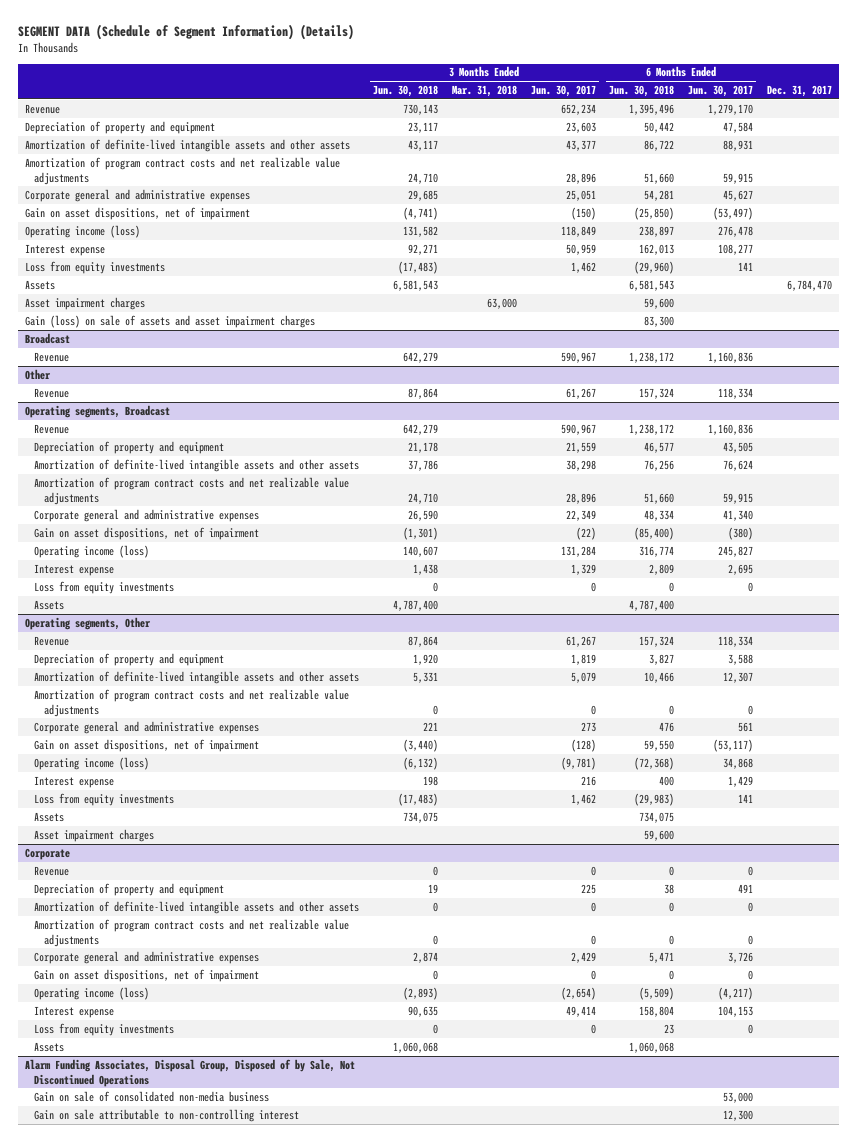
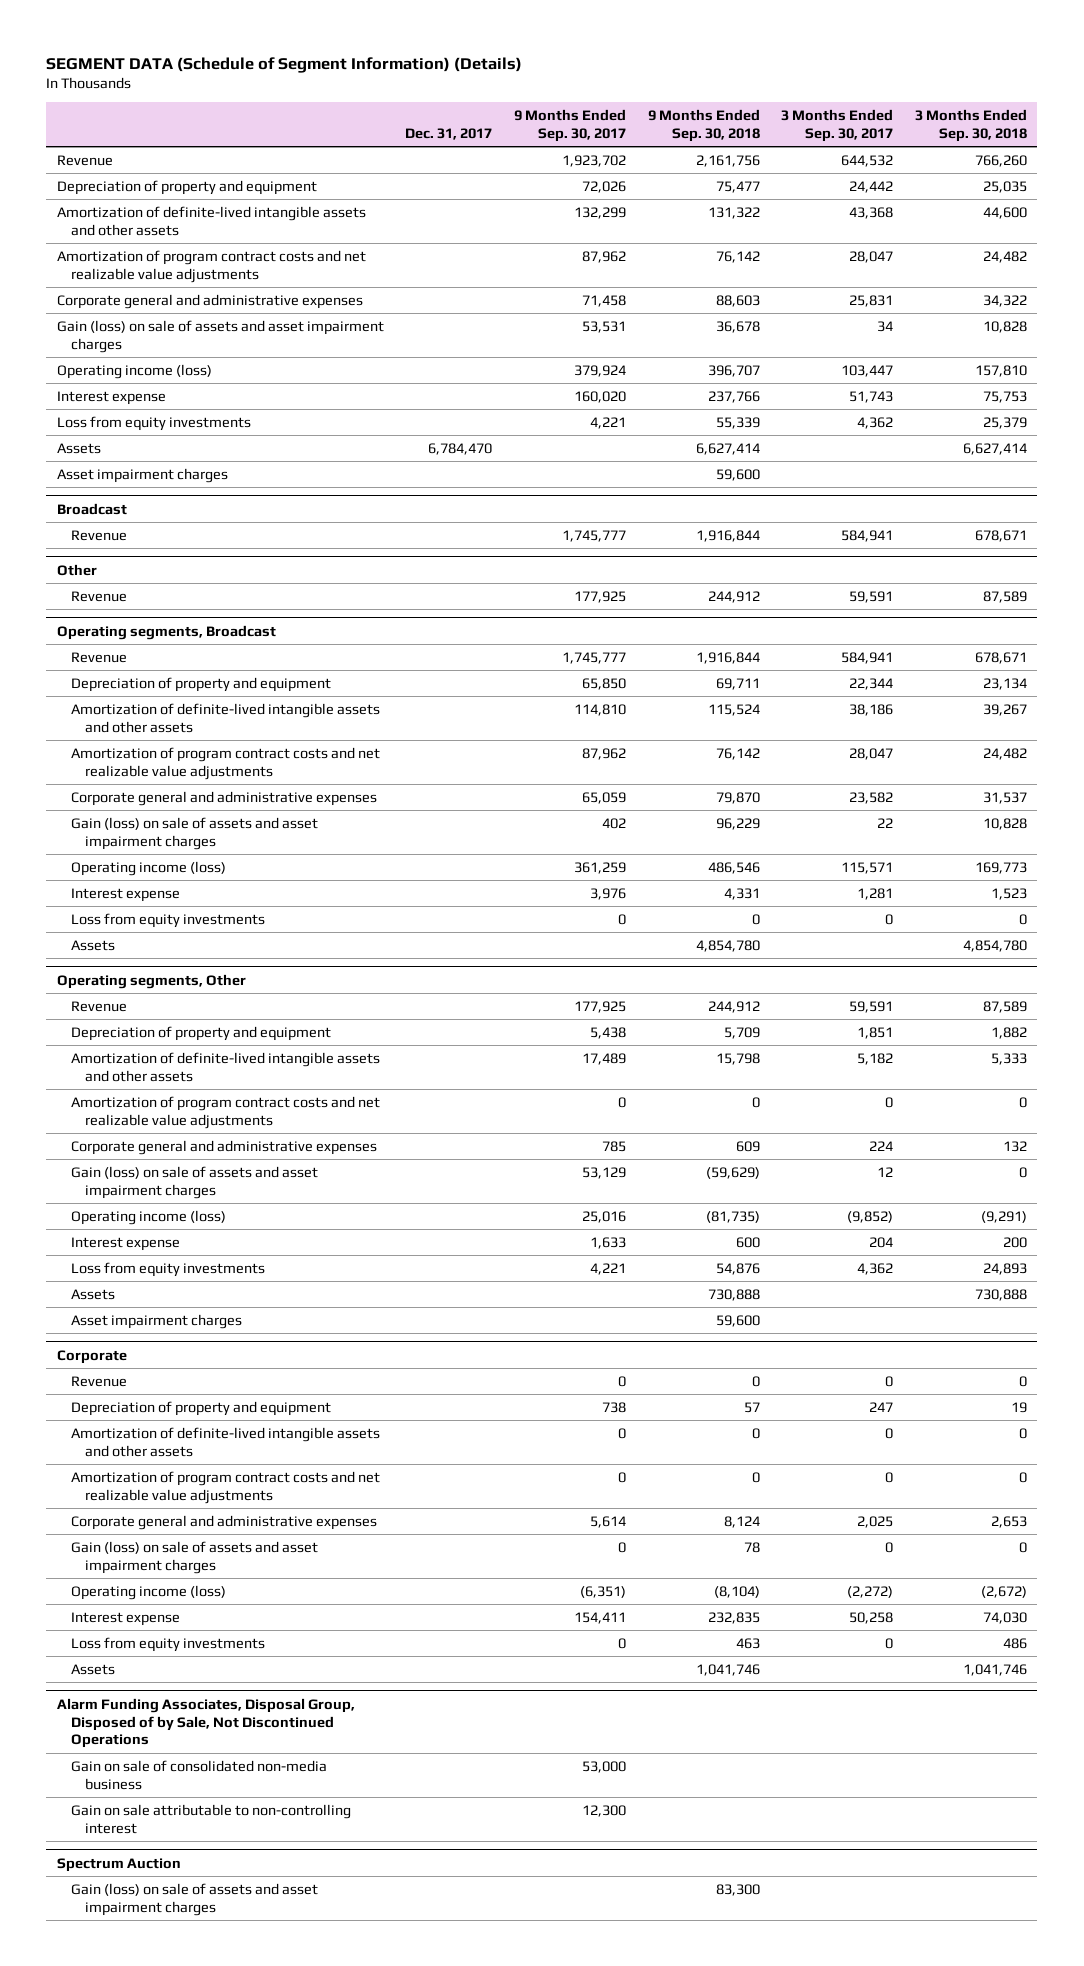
- | 3 Months Ended Jun. 30, 2018 | 3 Months Ended Mar. 31, 2018 | 3 Months Ended Jun. 30, 2017 | 6 Months Ended Jun. 30, 2018 | 6 Months Ended Jun. 30, 2017 | Dec. 31, 2017
+ | Dec. 31, 2017 | 9 Months Ended Sep. 30, 2017 | 9 Months Ended Sep. 30, 2018 | 3 Months Ended Sep. 30, 2017 | 3 Months Ended Sep. 30, 2018
- Gain on asset dispositions, net of impairment | (4,741) | | (150) | (25,850) | (53,497) |
moved up: Gain (loss) on sale of assets and asset impairment charges | | 53,531 | 36,678 | 34 | 10,828
@ Operating segments, Broadcast
- Gain on asset dispositions, net of impairment | (1,301) | | (22) | (85,400) | (380) |
+ Gain (loss) on sale of assets and asset impairment charges | | 402 | 96,229 | 22 | 10,828
@ Operating segments, Other
- Gain on asset dispositions, net of impairment | (3,440) | | (128) | 59,550 | (53,117) |
+ Gain (loss) on sale of assets and asset impairment charges | | 53,129 | (59,629) | 12 | 0
@ Corporate
- Gain on asset dispositions, net of impairment | 0 | | 0 | 0 | 0 |
+ Gain (loss) on sale of assets and asset impairment charges | | 0 | 78 | 0 | 0
+ Spectrum Auction
+ Gain (loss) on sale of assets and asset impairment charges | | | 83,300 | |

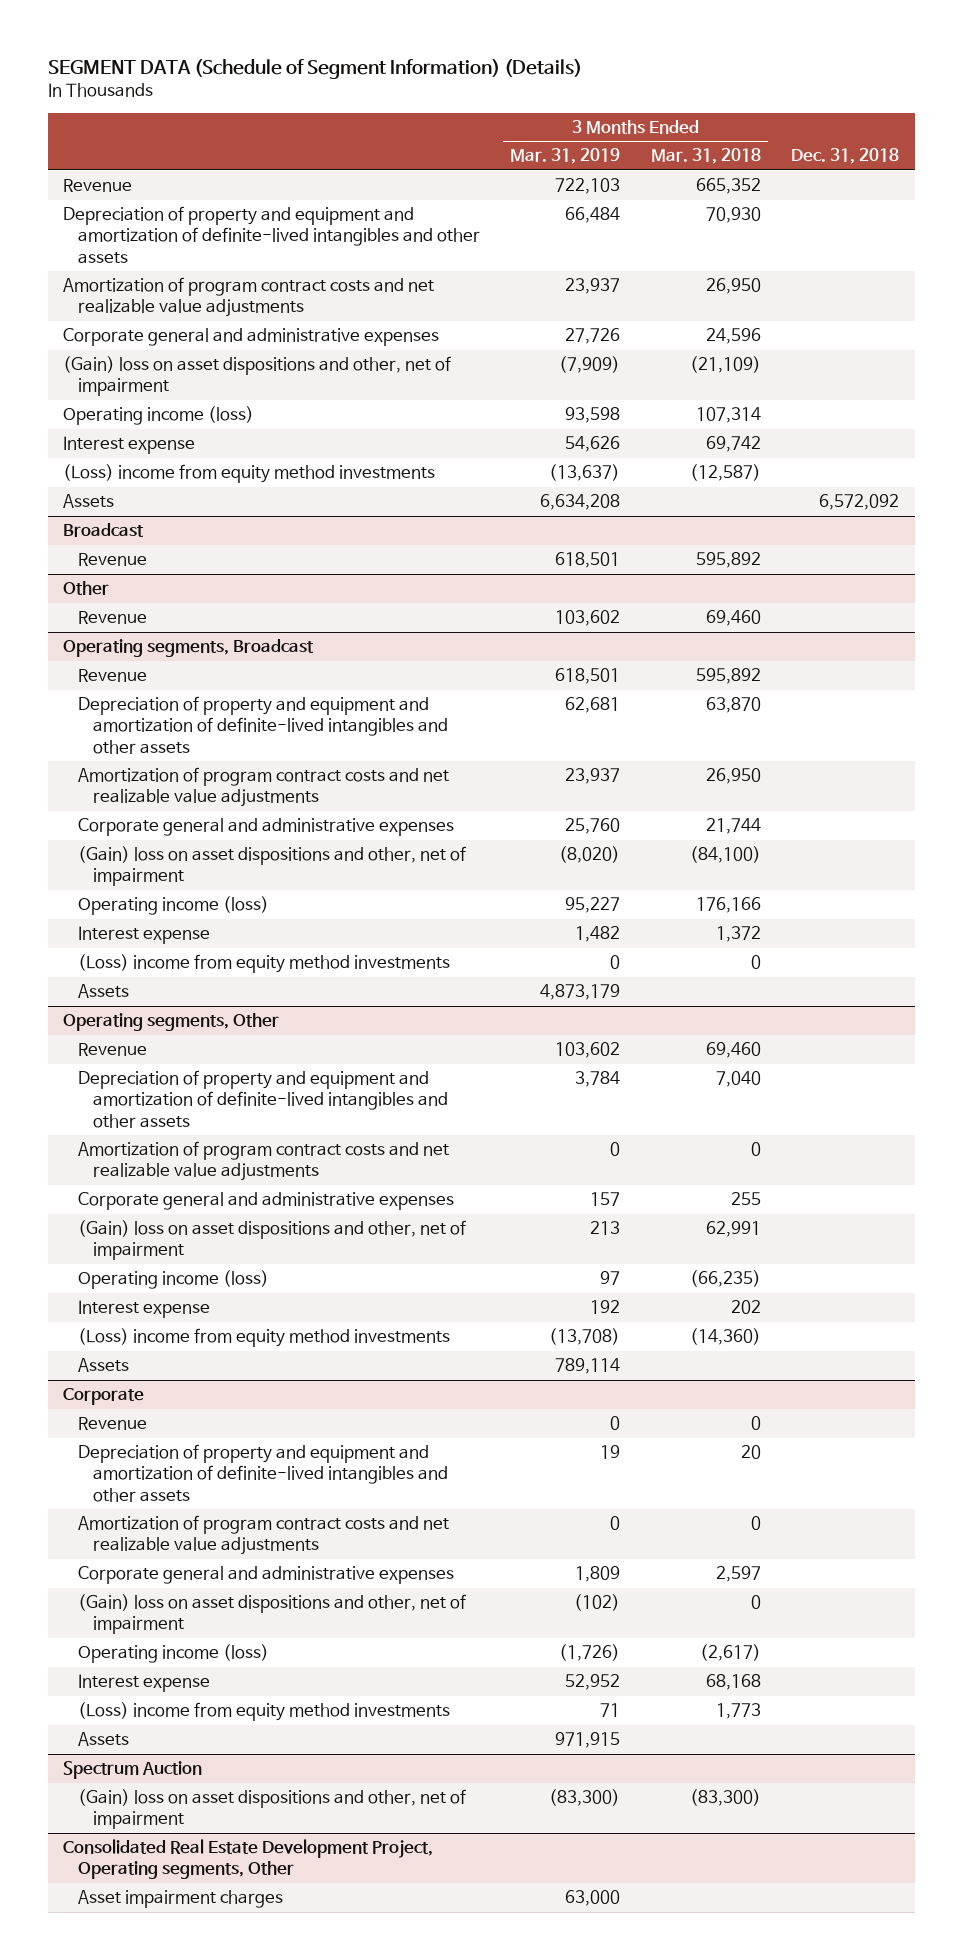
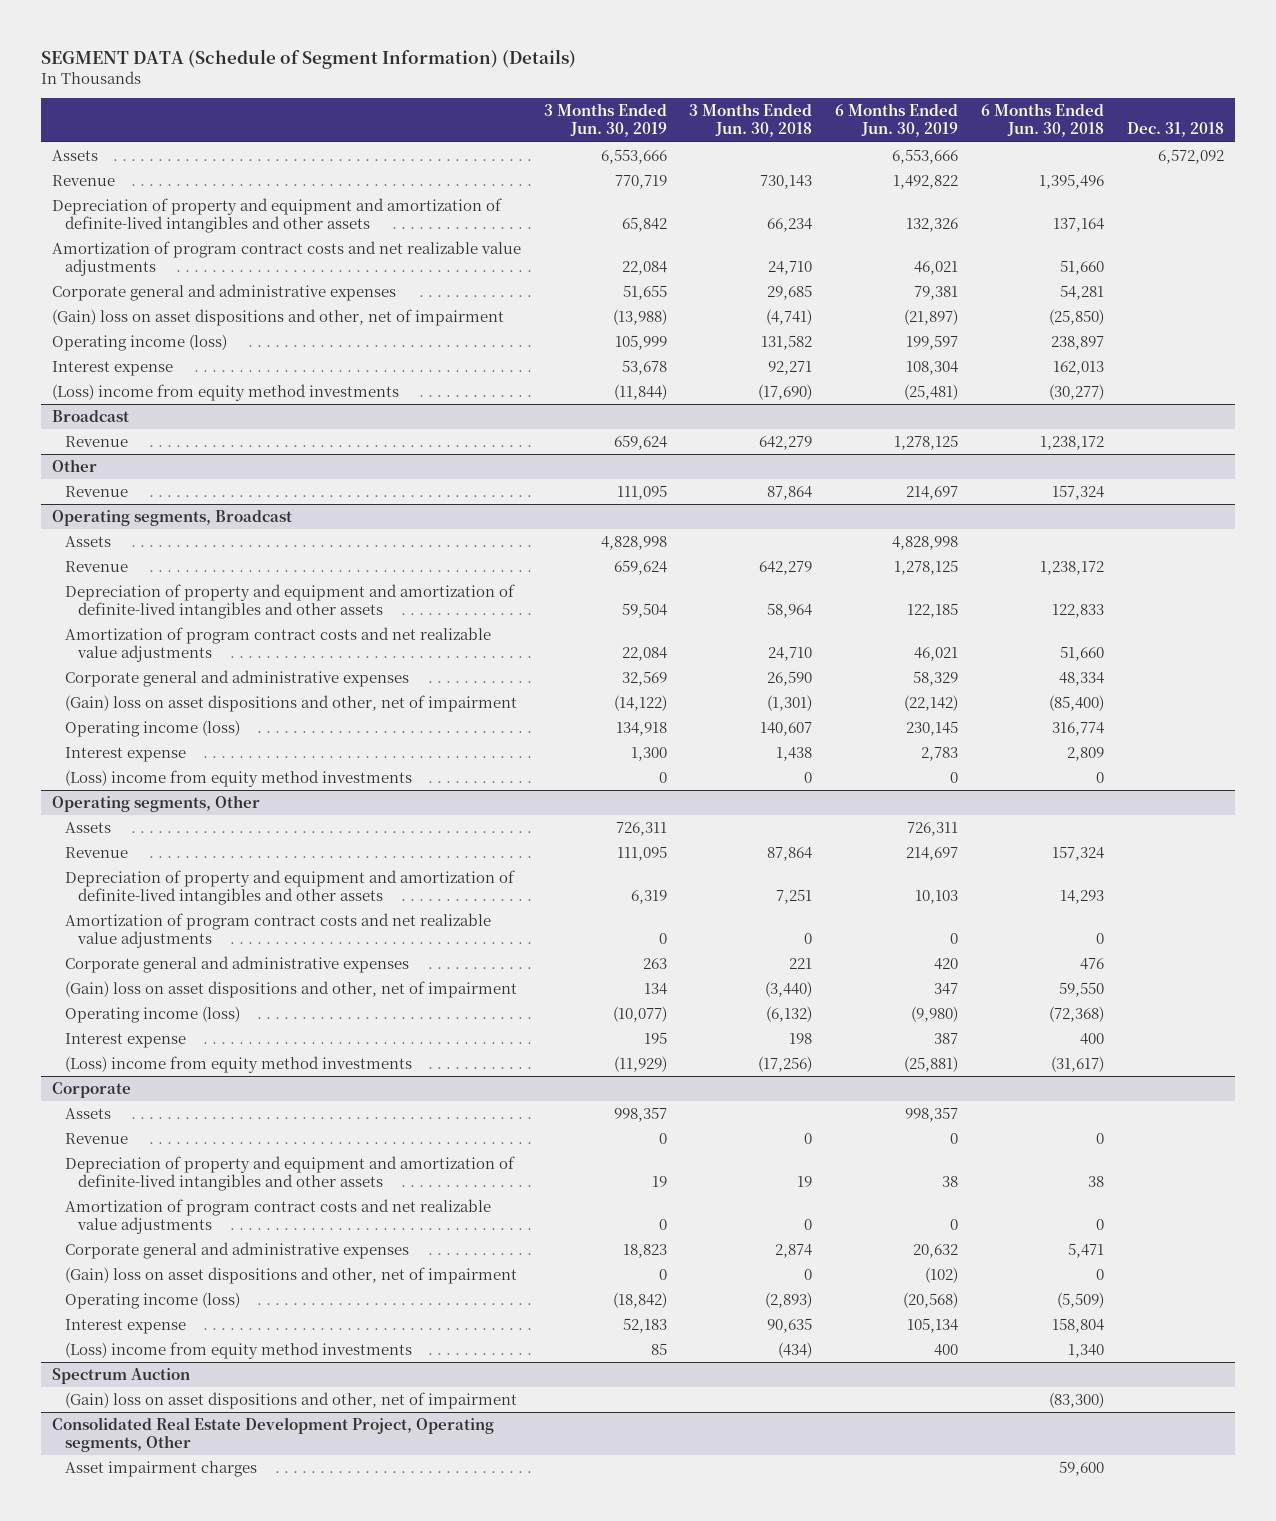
- | 3 Months Ended Mar. 31, 2019 | 3 Months Ended Mar. 31, 2018 | Dec. 31, 2018
+ | 3 Months Ended Jun. 30, 2019 | 3 Months Ended Jun. 30, 2018 | 6 Months Ended Jun. 30, 2019 | 6 Months Ended Jun. 30, 2018 | Dec. 31, 2018
moved up: Assets | 6,553,666 | | 6,553,666 | | 6,572,092
@ Operating segments, Broadcast
moved up: Assets | 4,828,998 | | 4,828,998 | |
@ Operating segments, Other
moved up: Assets | 726,311 | | 726,311 | |
@ Corporate
moved up: Assets | 998,357 | | 998,357 | |

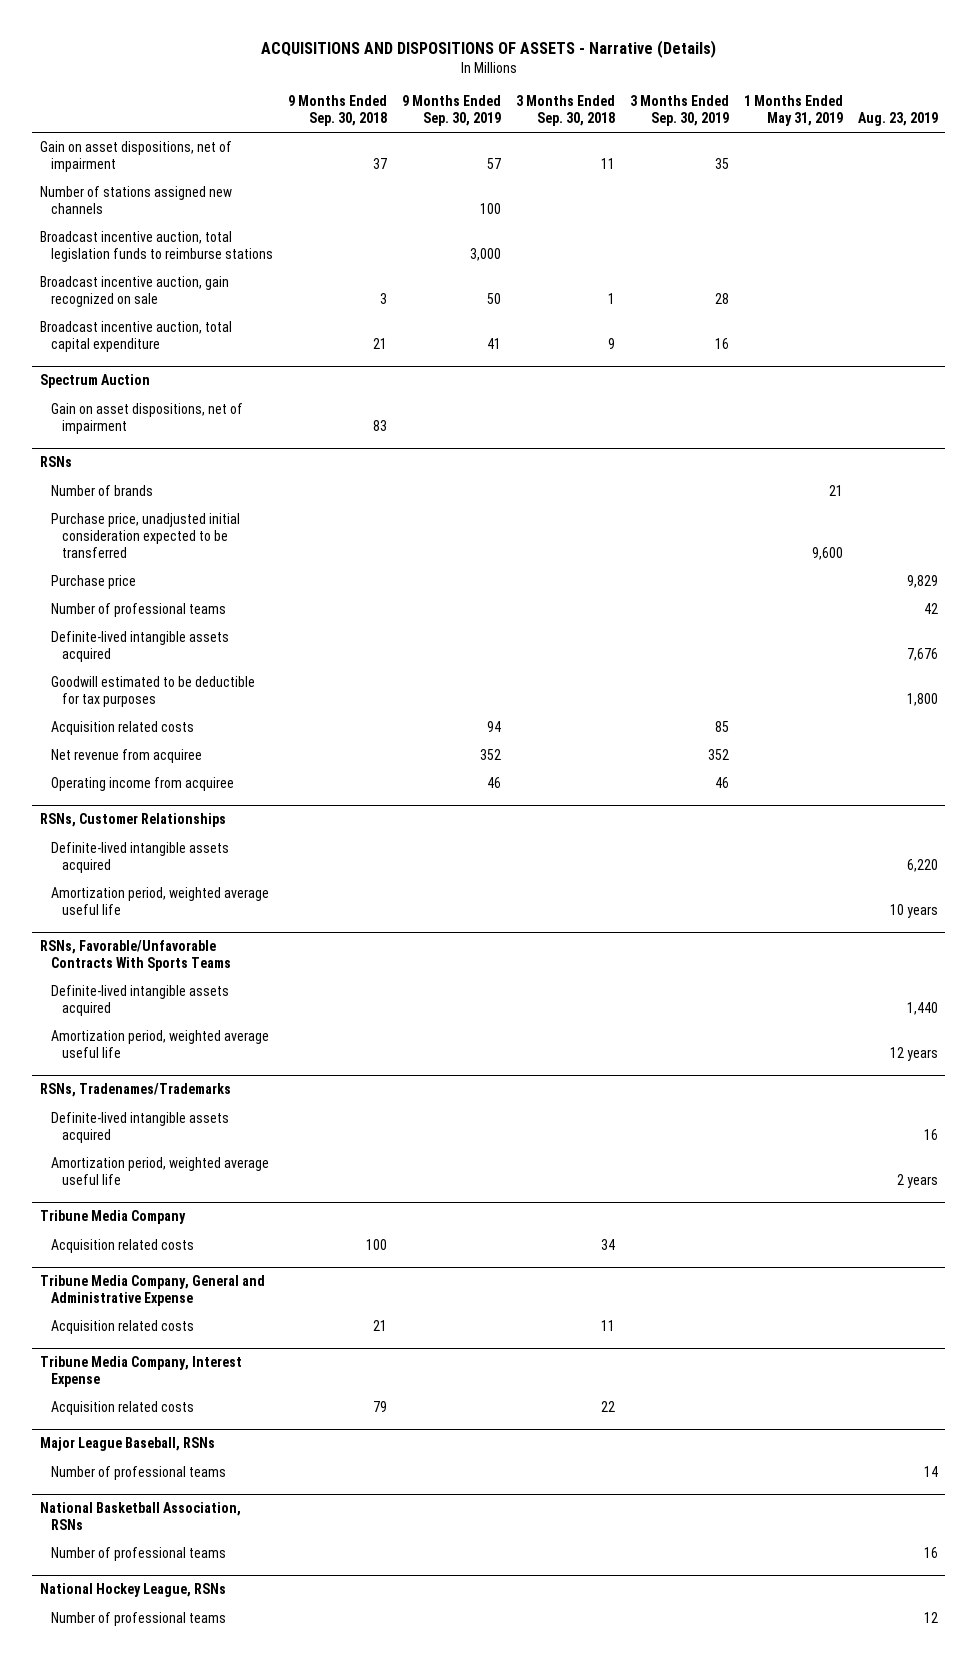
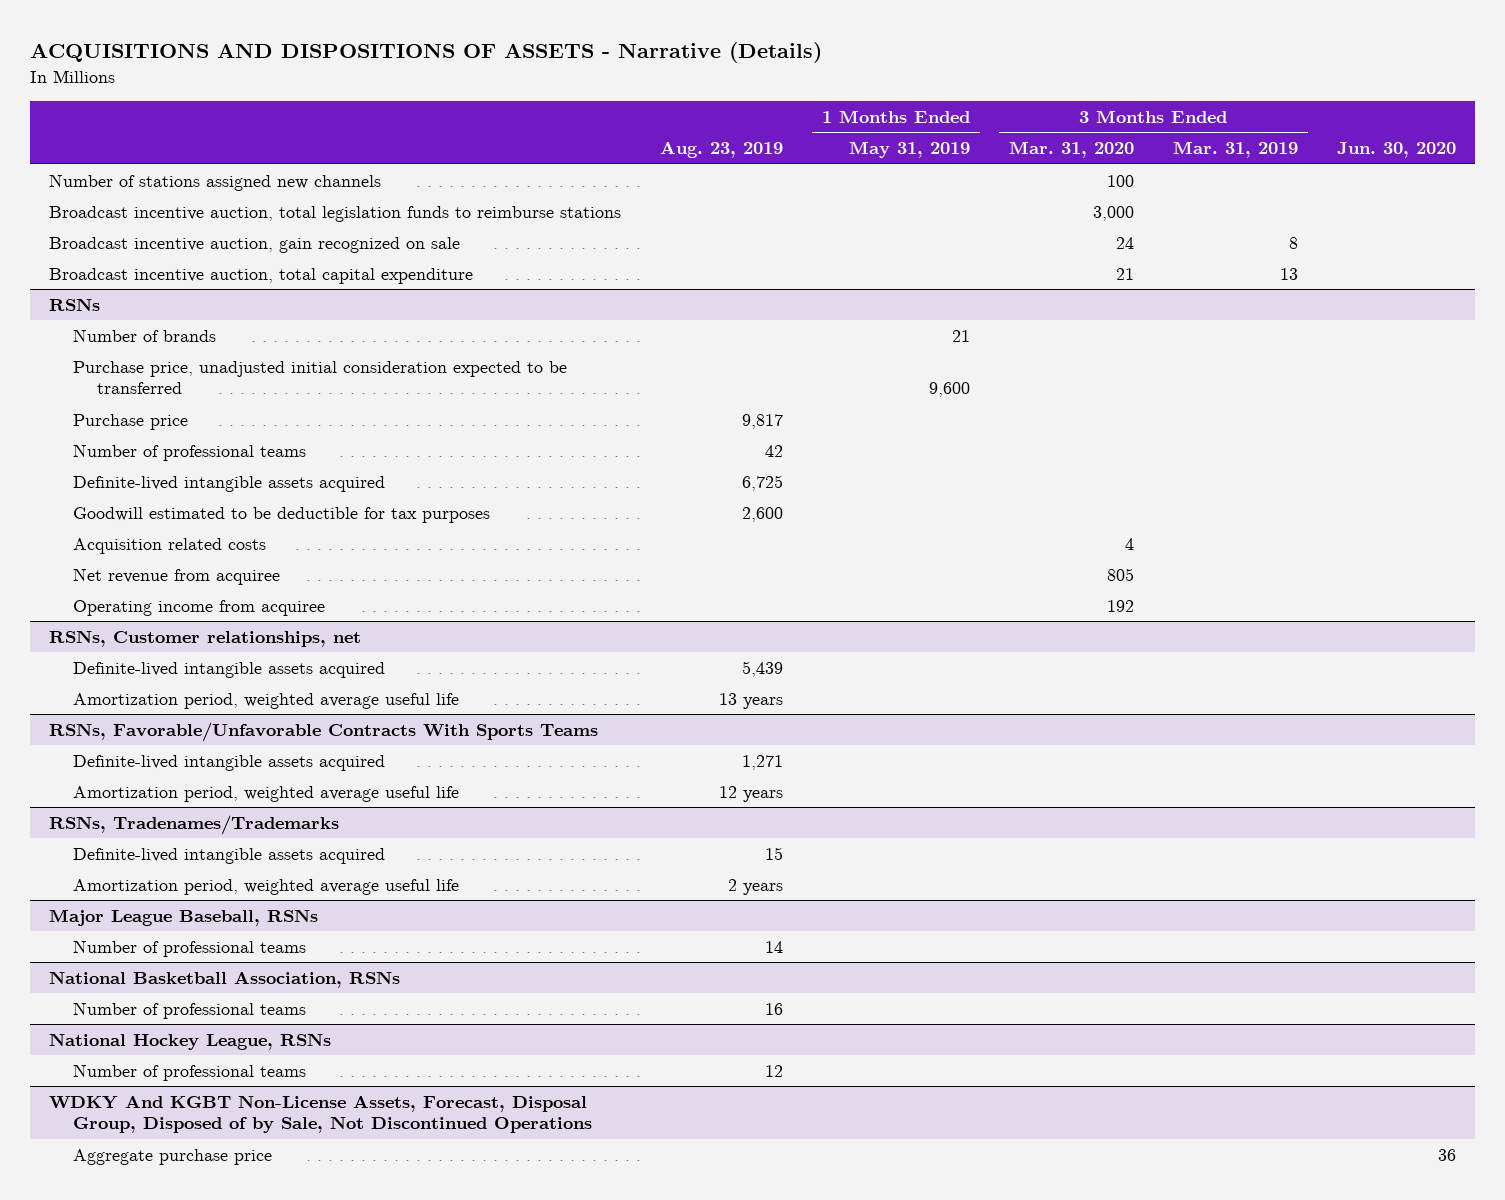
- | 9 Months Ended Sep. 30, 2018 | 9 Months Ended Sep. 30, 2019 | 3 Months Ended Sep. 30, 2018 | 3 Months Ended Sep. 30, 2019 | 1 Months Ended May 31, 2019 | Aug. 23, 2019
+ | Aug. 23, 2019 | 1 Months Ended May 31, 2019 | 3 Months Ended Mar. 31, 2020 | 3 Months Ended Mar. 31, 2019 | Jun. 30, 2020
- Gain on asset dispositions, net of impairment | 37 | 57 | 11 | 35 | |
- Spectrum Auction
- Gain on asset dispositions, net of impairment | 83 | | | | |
@ RSNs
- Purchase price | | | | | | 9,829
+ Purchase price | 9,817 | | | |
- Definite-lived intangible assets acquired | | | | | | 7,676
- Goodwill estimated to be deductible for tax purposes | | | | | | 1,800
+ Definite-lived intangible assets acquired | 6,725 | | | |
+ Goodwill estimated to be deductible for tax purposes | 2,600 | | | |
- RSNs, Customer Relationships
- Definite-lived intangible assets acquired | | | | | | 6,220
- Amortization period, weighted average useful life | | | | | | 10 years
+ RSNs, Customer relationships, net
+ Definite-lived intangible assets acquired | 5,439 | | | |
+ Amortization period, weighted average useful life | 13 years | | | |
@ RSNs, Favorable/Unfavorable Contracts With Sports Teams
- Definite-lived intangible assets acquired | | | | | | 1,440
+ Definite-lived intangible assets acquired | 1,271 | | | |
@ RSNs, Tradenames/Trademarks
- Definite-lived intangible assets acquired | | | | | | 16
+ Definite-lived intangible assets acquired | 15 | | | |
- Tribune Media Company
- Acquisition related costs | 100 | | 34 | | |
- Tribune Media Company, General and Administrative Expense
- Acquisition related costs | 21 | | 11 | | |
- Tribune Media Company, Interest Expense
- Acquisition related costs | 79 | | 22 | | |
+ WDKY And KGBT Non-License Assets, Forecast, Disposal Group, Disposed of by Sale, Not Discontinued Operations
+ Aggregate purchase price | | | | | 36

